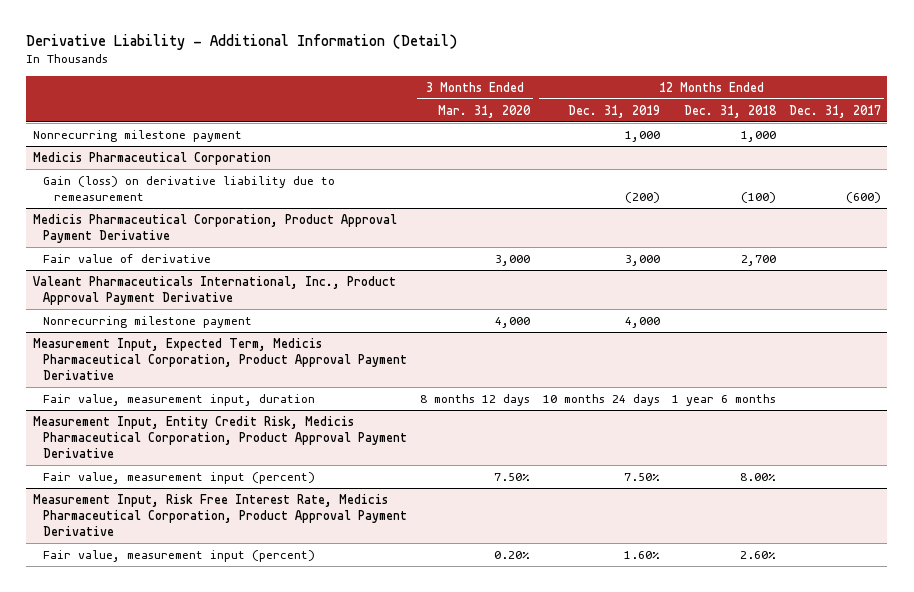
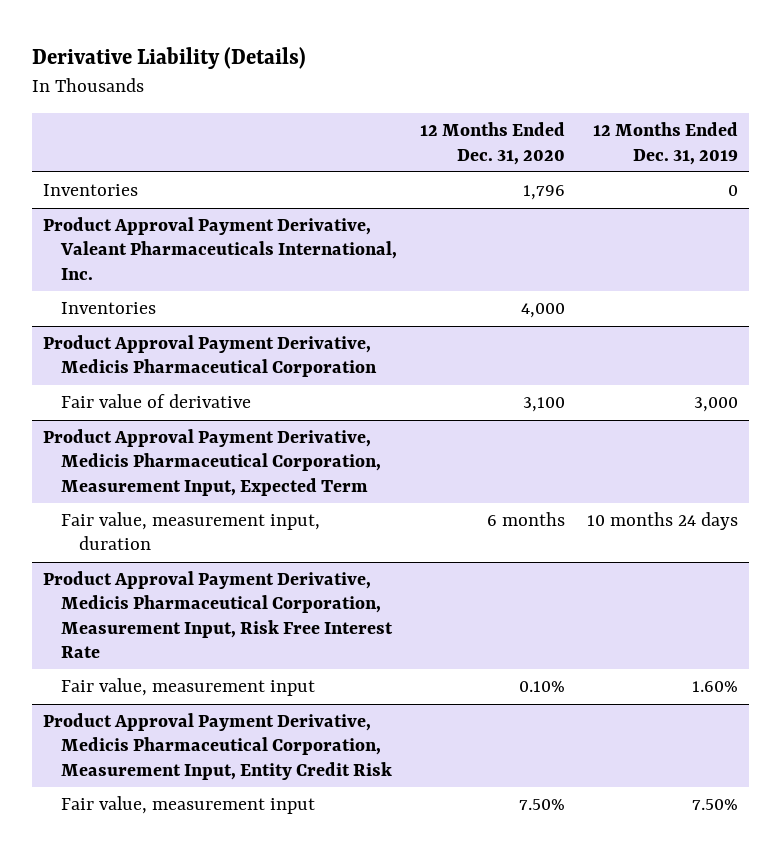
- Derivative Liability - Additional Information (Detail)
+ Derivative Liability (Details)
- | 3 Months Ended Mar. 31, 2020 | 12 Months Ended Dec. 31, 2019 | 12 Months Ended Dec. 31, 2018 | 12 Months Ended Dec. 31, 2017
+ | 12 Months Ended Dec. 31, 2020 | 12 Months Ended Dec. 31, 2019
- Nonrecurring milestone payment | | 1,000 | 1,000 |
- Medicis Pharmaceutical Corporation
- Gain (loss) on derivative liability due to remeasurement | | (200) | (100) | (600)
- Medicis Pharmaceutical Corporation, Product Approval Payment Derivative
+ Inventories | 1,796 | 0
+ Product Approval Payment Derivative, Valeant Pharmaceuticals International, Inc.
+ Inventories | 4,000 |
+ Product Approval Payment Derivative, Medicis Pharmaceutical Corporation
- Valeant Pharmaceuticals International, Inc., Product Approval Payment Derivative
- Nonrecurring milestone payment | 4,000 | 4,000 | |
- Measurement Input, Expected Term, Medicis Pharmaceutical Corporation, Product Approval Payment Derivative
+ Product Approval Payment Derivative, Medicis Pharmaceutical Corporation, Measurement Input, Expected Term
- Measurement Input, Entity Credit Risk, Medicis Pharmaceutical Corporation, Product Approval Payment Derivative
- Fair value, measurement input (percent) | 7.50% | 7.50% | 8.00% |
- Measurement Input, Risk Free Interest Rate, Medicis Pharmaceutical Corporation, Product Approval Payment Derivative
- Fair value, measurement input (percent) | 0.20% | 1.60% | 2.60% |
+ Product Approval Payment Derivative, Medicis Pharmaceutical Corporation, Measurement Input, Risk Free Interest Rate
+ Fair value, measurement input | 0.10% | 1.60%
+ Product Approval Payment Derivative, Medicis Pharmaceutical Corporation, Measurement Input, Entity Credit Risk
+ Fair value, measurement input | 7.50% | 7.50%

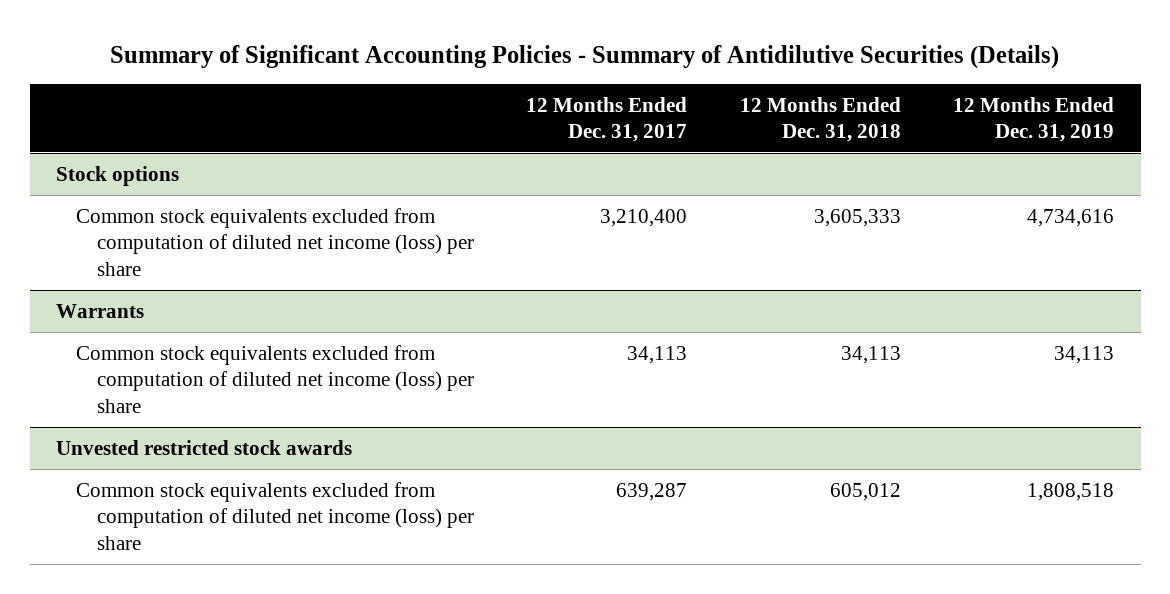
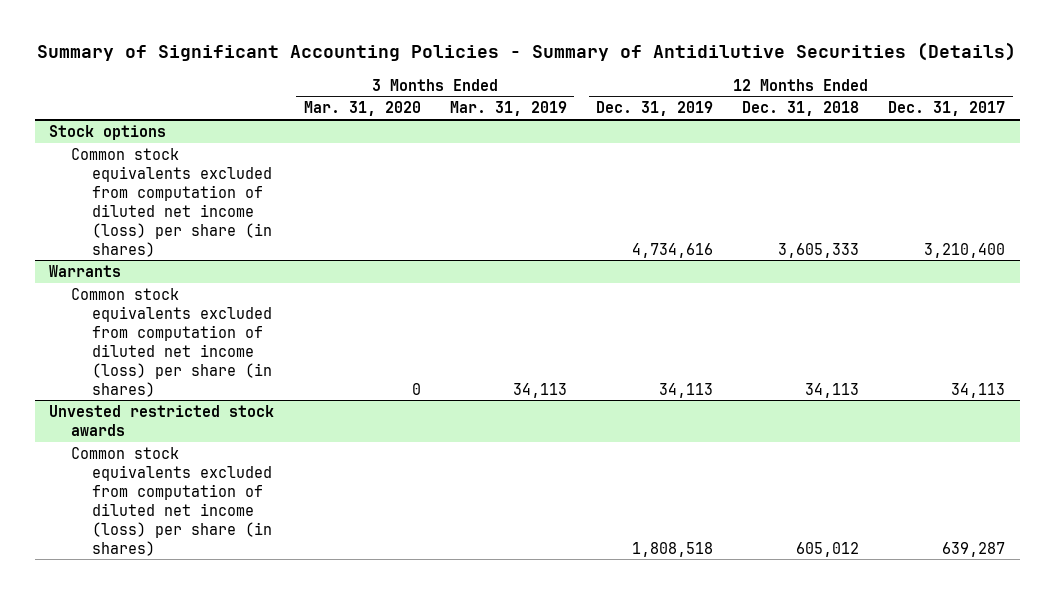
- | 12 Months Ended Dec. 31, 2017 | 12 Months Ended Dec. 31, 2018 | 12 Months Ended Dec. 31, 2019
+ | 3 Months Ended Mar. 31, 2020 | 3 Months Ended Mar. 31, 2019 | 12 Months Ended Dec. 31, 2019 | 12 Months Ended Dec. 31, 2018 | 12 Months Ended Dec. 31, 2017
@ Stock options
- Common stock equivalents excluded from computation of diluted net income (loss) per share | 3,210,400 | 3,605,333 | 4,734,616
+ Common stock equivalents excluded from computation of diluted net income (loss) per share (in shares) | | | 4,734,616 | 3,605,333 | 3,210,400
@ Warrants
- Common stock equivalents excluded from computation of diluted net income (loss) per share | 34,113 | 34,113 | 34,113
+ Common stock equivalents excluded from computation of diluted net income (loss) per share (in shares) | 0 | 34,113 | 34,113 | 34,113 | 34,113
@ Unvested restricted stock awards
- Common stock equivalents excluded from computation of diluted net income (loss) per share | 639,287 | 605,012 | 1,808,518
+ Common stock equivalents excluded from computation of diluted net income (loss) per share (in shares) | | | 1,808,518 | 605,012 | 639,287

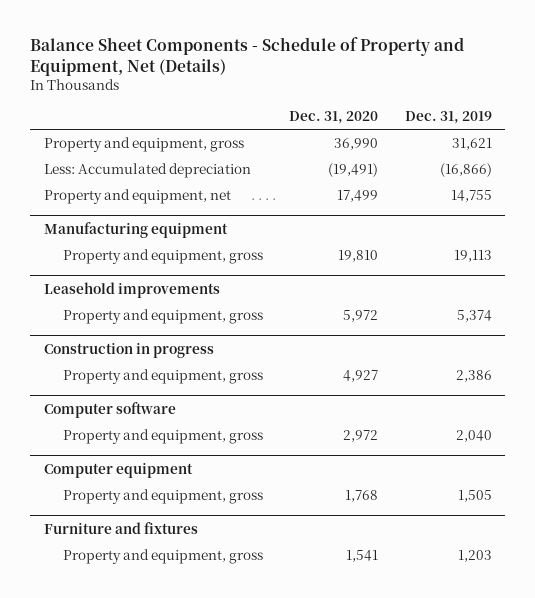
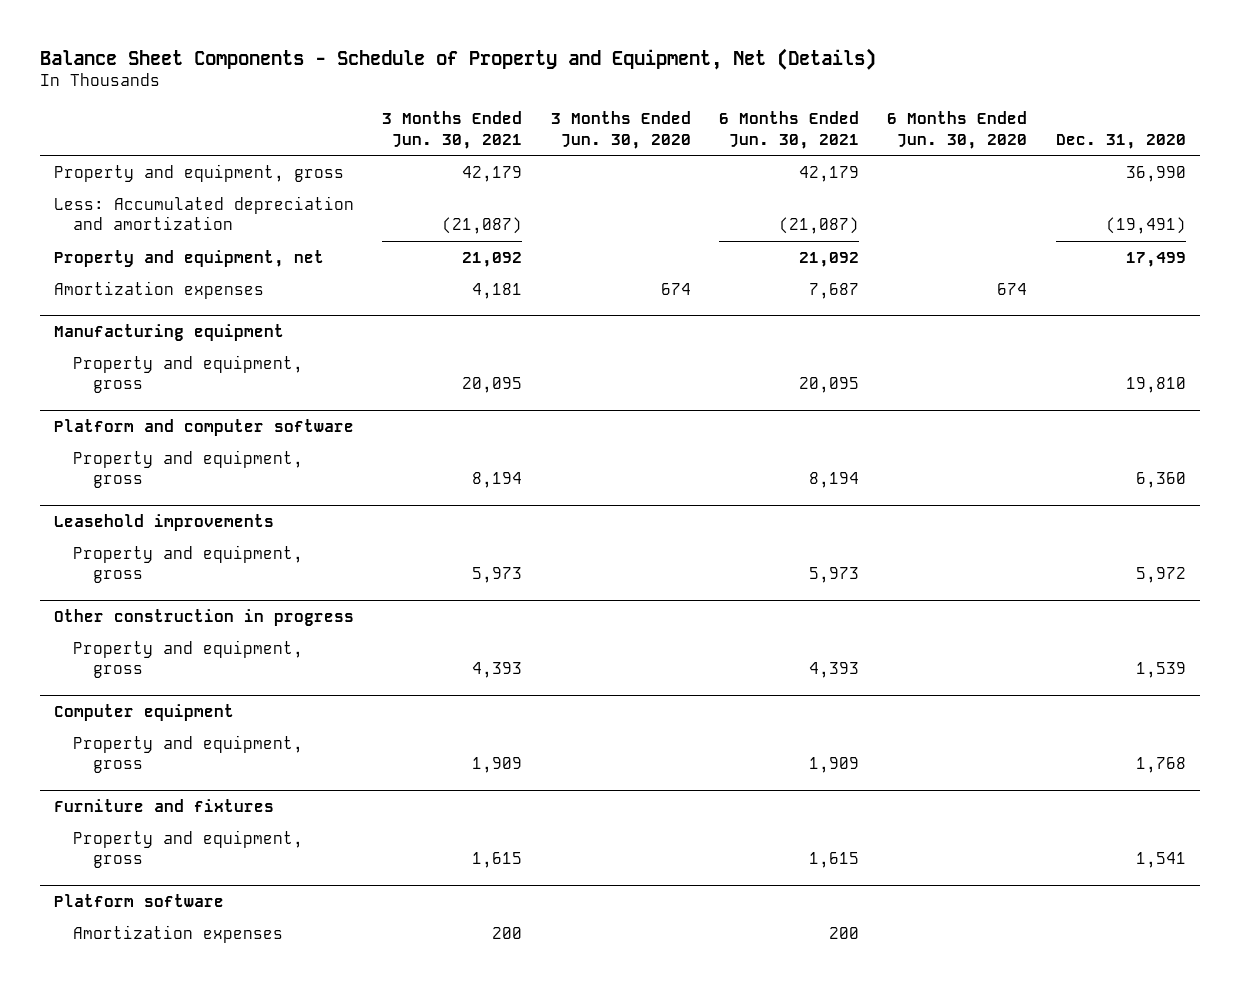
- | Dec. 31, 2020 | Dec. 31, 2019
+ | 3 Months Ended Jun. 30, 2021 | 3 Months Ended Jun. 30, 2020 | 6 Months Ended Jun. 30, 2021 | 6 Months Ended Jun. 30, 2020 | Dec. 31, 2020
- Less: Accumulated depreciation | (19,491) | (16,866)
+ Less: Accumulated depreciation and amortization | (21,087) | | (21,087) | | (19,491)
+ Amortization expenses | 4,181 | 674 | 7,687 | 674 |
+ Platform and computer software
+ Property and equipment, gross | 8,194 | | 8,194 | | 6,360
- Construction in progress
- Property and equipment, gross | 4,927 | 2,386
- Computer software
- Property and equipment, gross | 2,972 | 2,040
+ Other construction in progress
+ Property and equipment, gross | 4,393 | | 4,393 | | 1,539
+ Platform software
+ Amortization expenses | 200 | | 200 | |

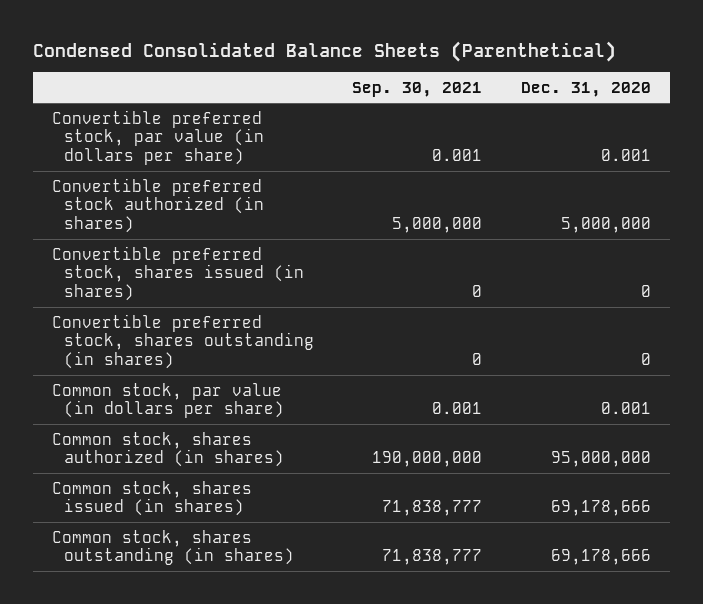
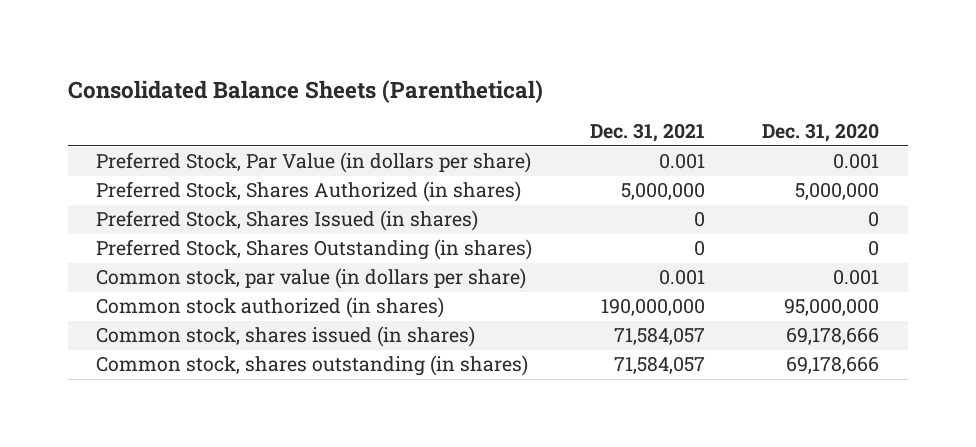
- Condensed Consolidated Balance Sheets (Parenthetical)
+ Consolidated Balance Sheets (Parenthetical)
- | Sep. 30, 2021 | Dec. 31, 2020
+ | Dec. 31, 2021 | Dec. 31, 2020
- Convertible preferred stock, par value (in dollars per share) | 0.001 | 0.001
- Convertible preferred stock authorized (in shares) | 5,000,000 | 5,000,000
- Convertible preferred stock, shares issued (in shares) | 0 | 0
- Convertible preferred stock, shares outstanding (in shares) | 0 | 0
+ Preferred Stock, Par Value (in dollars per share) | 0.001 | 0.001
+ Preferred Stock, Shares Authorized (in shares) | 5,000,000 | 5,000,000
+ Preferred Stock, Shares Issued (in shares) | 0 | 0
+ Preferred Stock, Shares Outstanding (in shares) | 0 | 0
- Common stock, shares authorized (in shares) | 190,000,000 | 95,000,000
+ Common stock authorized (in shares) | 190,000,000 | 95,000,000

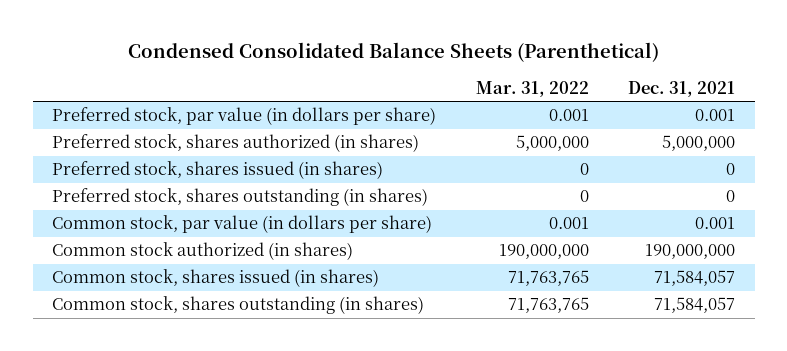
- Consolidated Balance Sheets (Parenthetical)
+ Condensed Consolidated Balance Sheets (Parenthetical)
- | Dec. 31, 2021 | Dec. 31, 2020
+ | Mar. 31, 2022 | Dec. 31, 2021
- Preferred Stock, Par Value (in dollars per share) | 0.001 | 0.001
- Preferred Stock, Shares Authorized (in shares) | 5,000,000 | 5,000,000
- Preferred Stock, Shares Issued (in shares) | 0 | 0
- Preferred Stock, Shares Outstanding (in shares) | 0 | 0
+ Preferred stock, par value (in dollars per share) | 0.001 | 0.001
+ Preferred stock, shares authorized (in shares) | 5,000,000 | 5,000,000
+ Preferred stock, shares issued (in shares) | 0 | 0
+ Preferred stock, shares outstanding (in shares) | 0 | 0

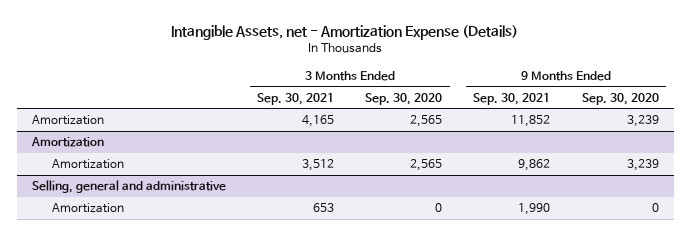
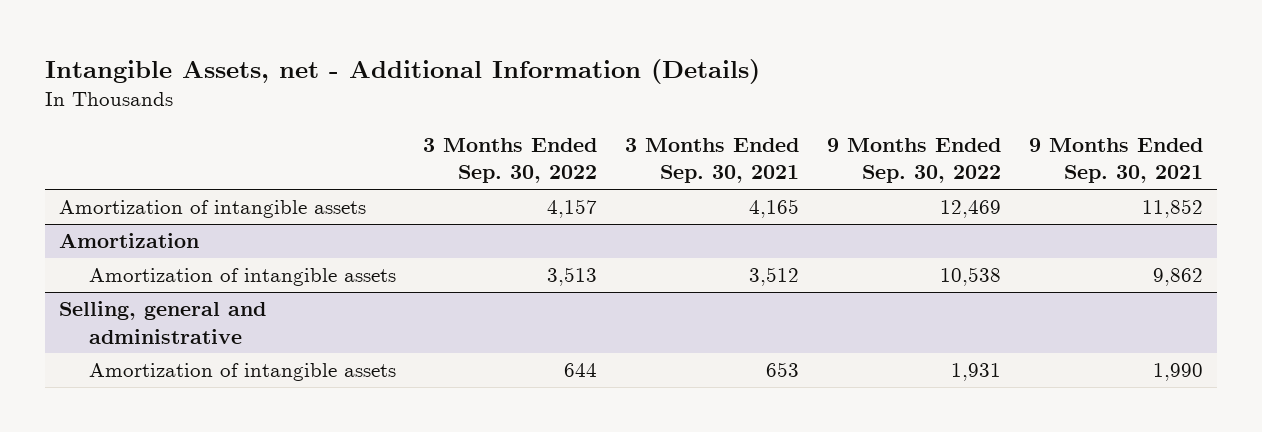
- Intangible Assets, net - Amortization Expense (Details)
+ Intangible Assets, net - Additional Information (Details)
- | 3 Months Ended Sep. 30, 2021 | 3 Months Ended Sep. 30, 2020 | 9 Months Ended Sep. 30, 2021 | 9 Months Ended Sep. 30, 2020
+ | 3 Months Ended Sep. 30, 2022 | 3 Months Ended Sep. 30, 2021 | 9 Months Ended Sep. 30, 2022 | 9 Months Ended Sep. 30, 2021
- Amortization | 4,165 | 2,565 | 11,852 | 3,239
+ Amortization of intangible assets | 4,157 | 4,165 | 12,469 | 11,852
@ Amortization
- Amortization | 3,512 | 2,565 | 9,862 | 3,239
+ Amortization of intangible assets | 3,513 | 3,512 | 10,538 | 9,862
@ Selling, general and administrative
- Amortization | 653 | 0 | 1,990 | 0
+ Amortization of intangible assets | 644 | 653 | 1,931 | 1,990

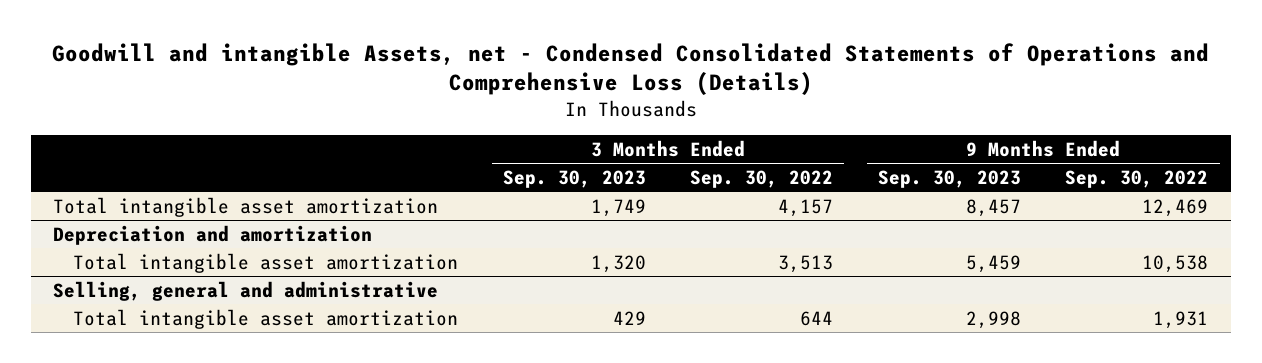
- Intangible Assets, net - Additional Information (Details)
+ Goodwill and intangible Assets, net - Condensed Consolidated Statements of Operations and Comprehensive Loss (Details)
- | 3 Months Ended Sep. 30, 2022 | 3 Months Ended Sep. 30, 2021 | 9 Months Ended Sep. 30, 2022 | 9 Months Ended Sep. 30, 2021
+ | 3 Months Ended Sep. 30, 2023 | 3 Months Ended Sep. 30, 2022 | 9 Months Ended Sep. 30, 2023 | 9 Months Ended Sep. 30, 2022
- Amortization of intangible assets | 4,157 | 4,165 | 12,469 | 11,852
- Amortization
- Amortization of intangible assets | 3,513 | 3,512 | 10,538 | 9,862
+ Total intangible asset amortization | 1,749 | 4,157 | 8,457 | 12,469
+ Depreciation and amortization
+ Total intangible asset amortization | 1,320 | 3,513 | 5,459 | 10,538
@ Selling, general and administrative
- Amortization of intangible assets | 644 | 653 | 1,931 | 1,990
+ Total intangible asset amortization | 429 | 644 | 2,998 | 1,931

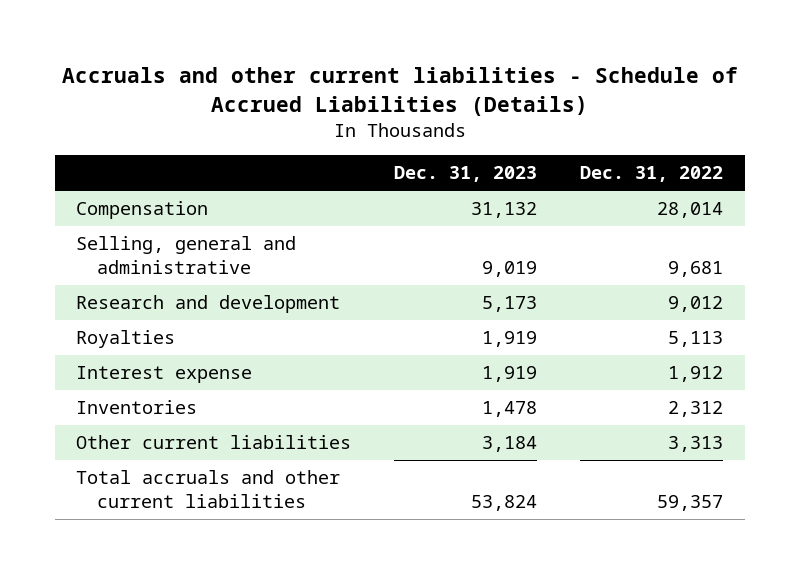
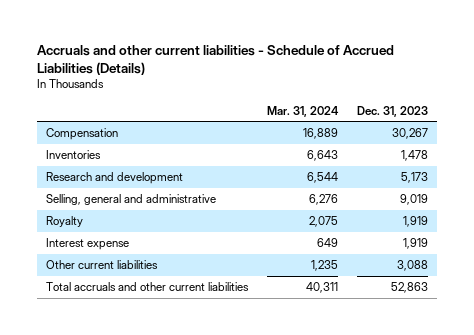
- | Dec. 31, 2023 | Dec. 31, 2022
+ | Mar. 31, 2024 | Dec. 31, 2023
- Compensation | 31,132 | 28,014
+ Compensation | 16,889 | 30,267
moved up: Inventories | 6,643 | 1,478
- Royalties | 1,919 | 5,113
moved down: Selling, general and administrative | 6,276 | 9,019
+ Royalty | 2,075 | 1,919
- Other current liabilities | 3,184 | 3,313
- Total accruals and other current liabilities | 53,824 | 59,357
+ Other current liabilities | 1,235 | 3,088
+ Total accruals and other current liabilities | 40,311 | 52,863

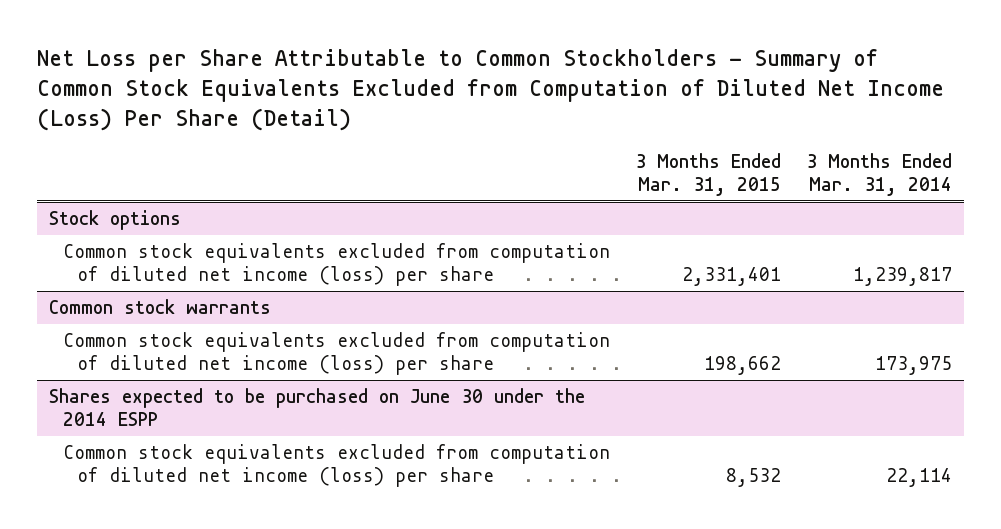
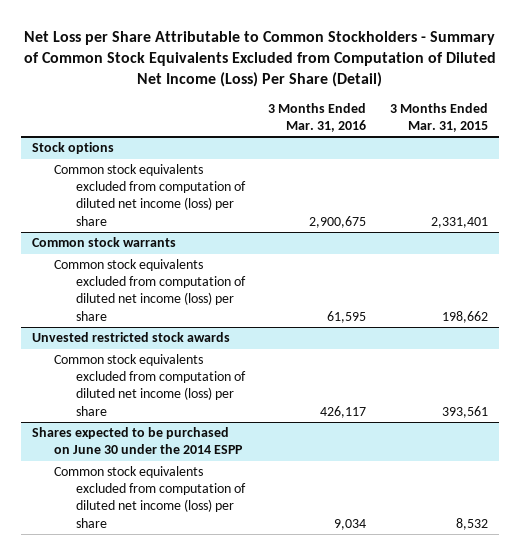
- | 3 Months Ended Mar. 31, 2015 | 3 Months Ended Mar. 31, 2014
+ | 3 Months Ended Mar. 31, 2016 | 3 Months Ended Mar. 31, 2015
+ Unvested restricted stock awards
+ Common stock equivalents excluded from computation of diluted net income (loss) per share | 426,117 | 393,561

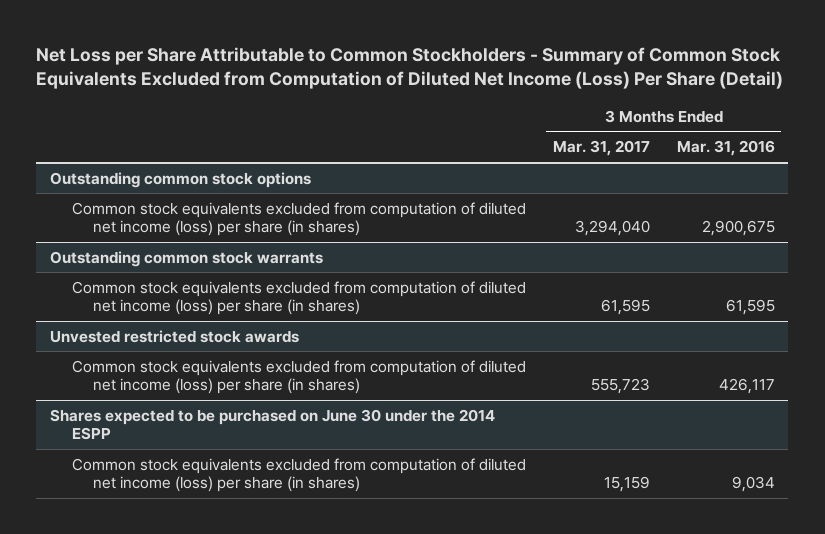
- | 3 Months Ended Mar. 31, 2016 | 3 Months Ended Mar. 31, 2015
+ | 3 Months Ended Mar. 31, 2017 | 3 Months Ended Mar. 31, 2016
- Stock options
- Common stock equivalents excluded from computation of diluted net income (loss) per share | 2,900,675 | 2,331,401
- Common stock warrants
- Common stock equivalents excluded from computation of diluted net income (loss) per share | 61,595 | 198,662
+ Outstanding common stock options
+ Common stock equivalents excluded from computation of diluted net income (loss) per share (in shares) | 3,294,040 | 2,900,675
+ Outstanding common stock warrants
+ Common stock equivalents excluded from computation of diluted net income (loss) per share (in shares) | 61,595 | 61,595
@ Unvested restricted stock awards
- Common stock equivalents excluded from computation of diluted net income (loss) per share | 426,117 | 393,561
+ Common stock equivalents excluded from computation of diluted net income (loss) per share (in shares) | 555,723 | 426,117
@ Shares expected to be purchased on June 30 under the 2014 ESPP
- Common stock equivalents excluded from computation of diluted net income (loss) per share | 9,034 | 8,532
+ Common stock equivalents excluded from computation of diluted net income (loss) per share (in shares) | 15,159 | 9,034

